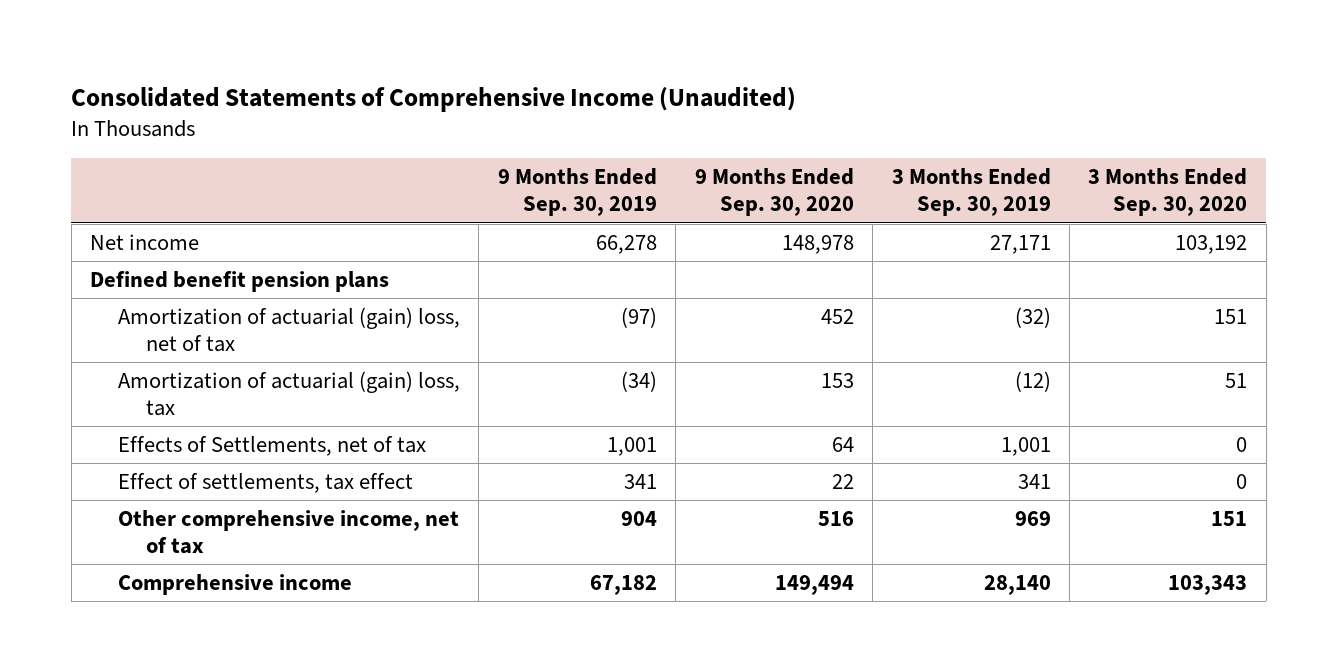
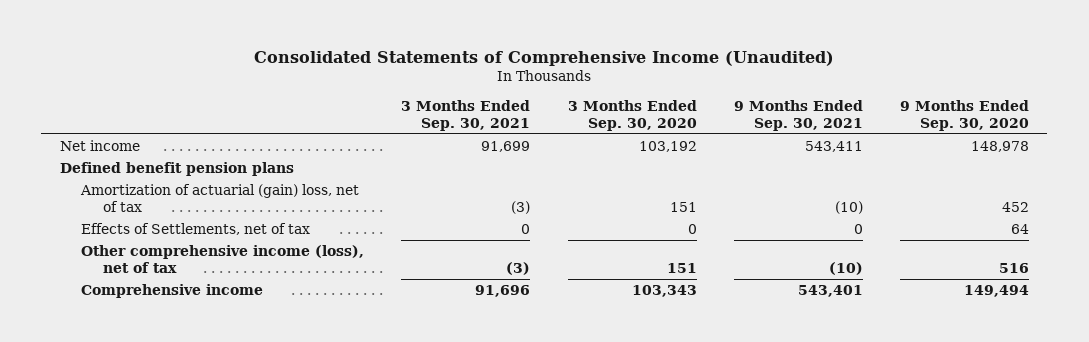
- | 9 Months Ended Sep. 30, 2019 | 9 Months Ended Sep. 30, 2020 | 3 Months Ended Sep. 30, 2019 | 3 Months Ended Sep. 30, 2020
+ | 3 Months Ended Sep. 30, 2021 | 3 Months Ended Sep. 30, 2020 | 9 Months Ended Sep. 30, 2021 | 9 Months Ended Sep. 30, 2020
- Amortization of actuarial (gain) loss, tax | (34) | 153 | (12) | 51
- Effect of settlements, tax effect | 341 | 22 | 341 | 0
- Other comprehensive income, net of tax | 904 | 516 | 969 | 151
+ Other comprehensive income (loss), net of tax | (3) | 151 | (10) | 516

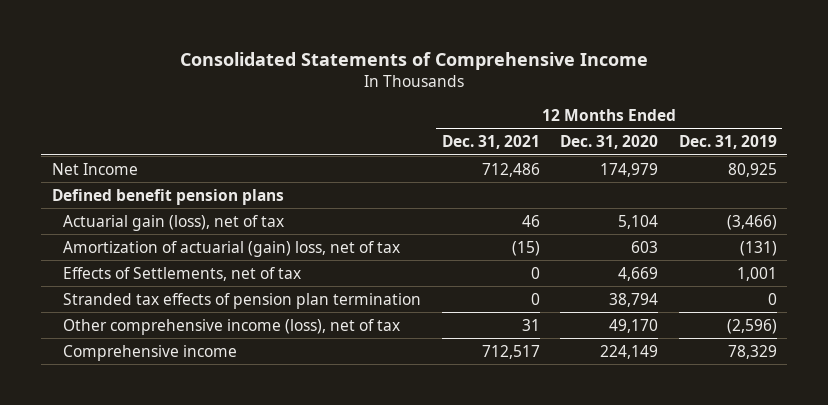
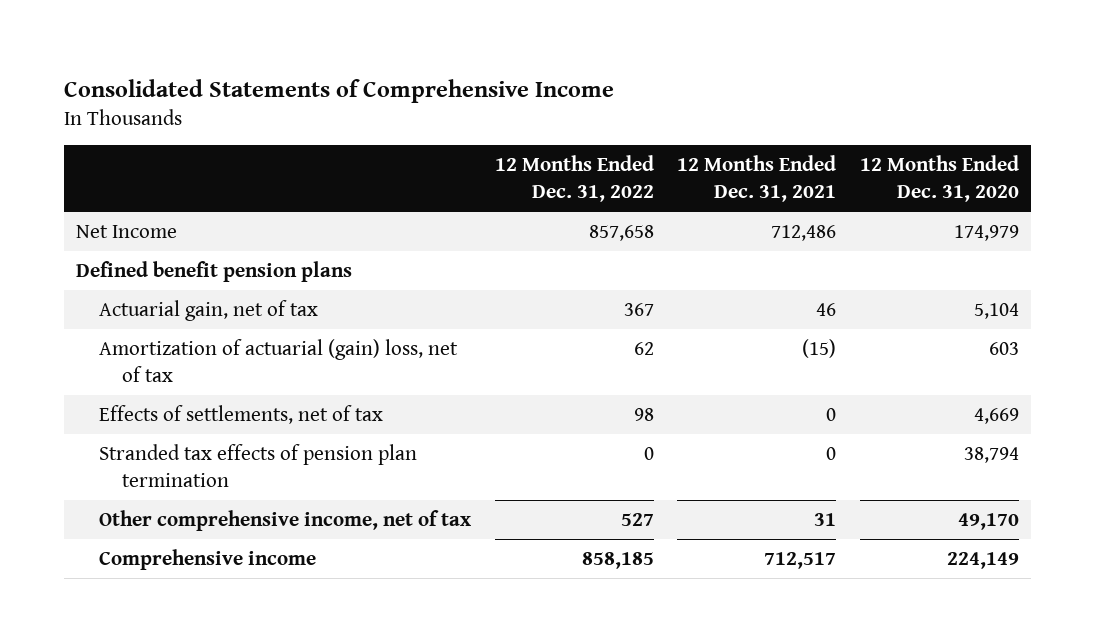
- | 12 Months Ended Dec. 31, 2021 | 12 Months Ended Dec. 31, 2020 | 12 Months Ended Dec. 31, 2019
+ | 12 Months Ended Dec. 31, 2022 | 12 Months Ended Dec. 31, 2021 | 12 Months Ended Dec. 31, 2020
- Actuarial gain (loss), net of tax | 46 | 5,104 | (3,466)
+ Actuarial gain, net of tax | 367 | 46 | 5,104
- Effects of Settlements, net of tax | 0 | 4,669 | 1,001
+ Effects of settlements, net of tax | 98 | 0 | 4,669
- Other comprehensive income (loss), net of tax | 31 | 49,170 | (2,596)
+ Other comprehensive income, net of tax | 527 | 31 | 49,170

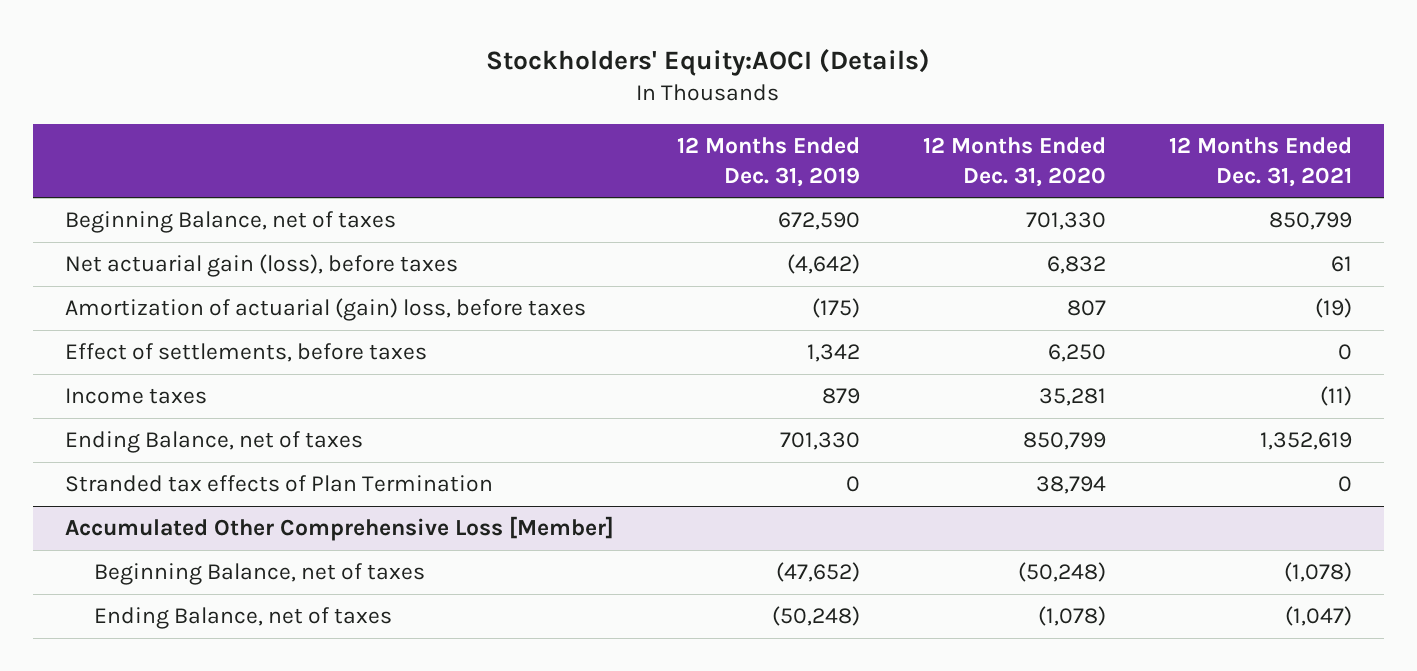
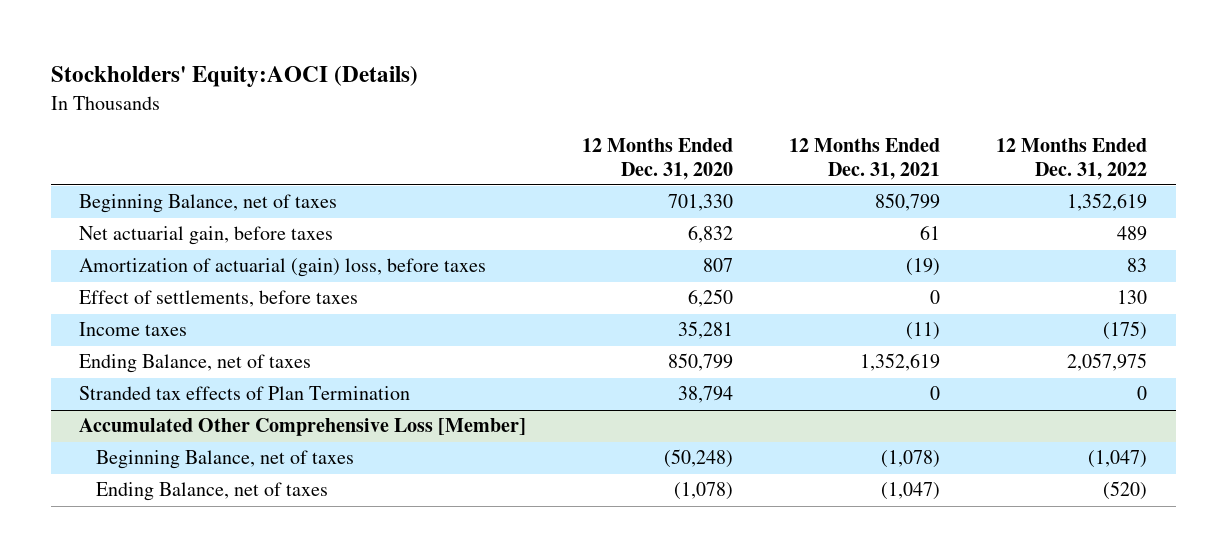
- | 12 Months Ended Dec. 31, 2019 | 12 Months Ended Dec. 31, 2020 | 12 Months Ended Dec. 31, 2021
+ | 12 Months Ended Dec. 31, 2020 | 12 Months Ended Dec. 31, 2021 | 12 Months Ended Dec. 31, 2022
- Net actuarial gain (loss), before taxes | (4,642) | 6,832 | 61
+ Net actuarial gain, before taxes | 6,832 | 61 | 489

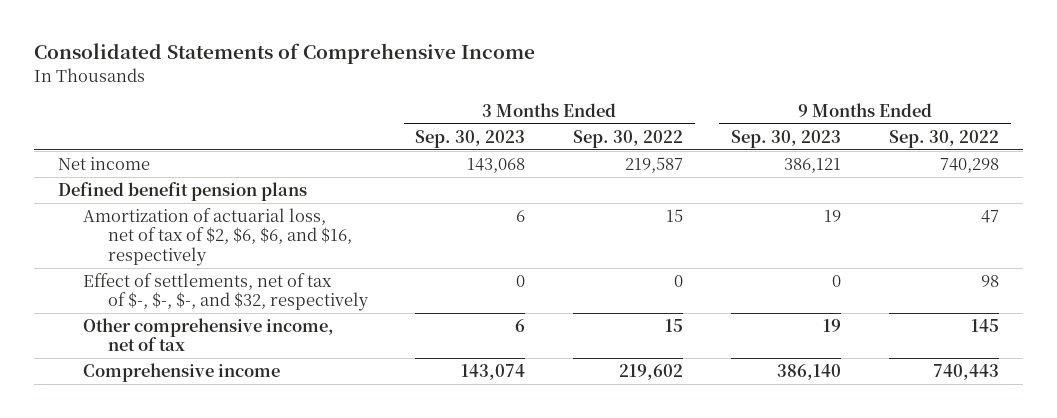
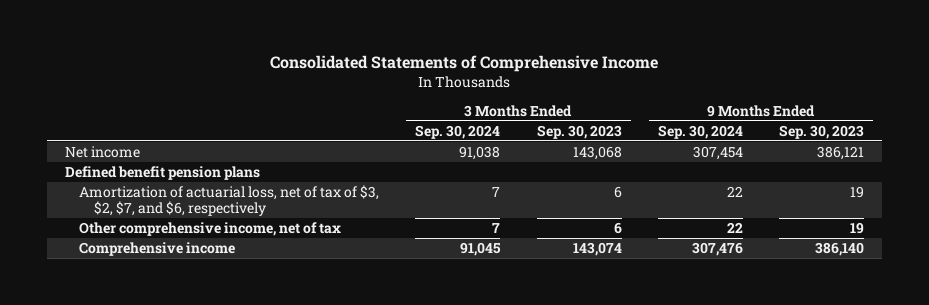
- | 3 Months Ended Sep. 30, 2023 | 3 Months Ended Sep. 30, 2022 | 9 Months Ended Sep. 30, 2023 | 9 Months Ended Sep. 30, 2022
+ | 3 Months Ended Sep. 30, 2024 | 3 Months Ended Sep. 30, 2023 | 9 Months Ended Sep. 30, 2024 | 9 Months Ended Sep. 30, 2023
- Amortization of actuarial loss, net of tax of $2, $6, $6, and $16, respectively | 6 | 15 | 19 | 47
- Effect of settlements, net of tax of $-, $-, $-, and $32, respectively | 0 | 0 | 0 | 98
+ Amortization of actuarial loss, net of tax of $3, $2, $7, and $6, respectively | 7 | 6 | 22 | 19

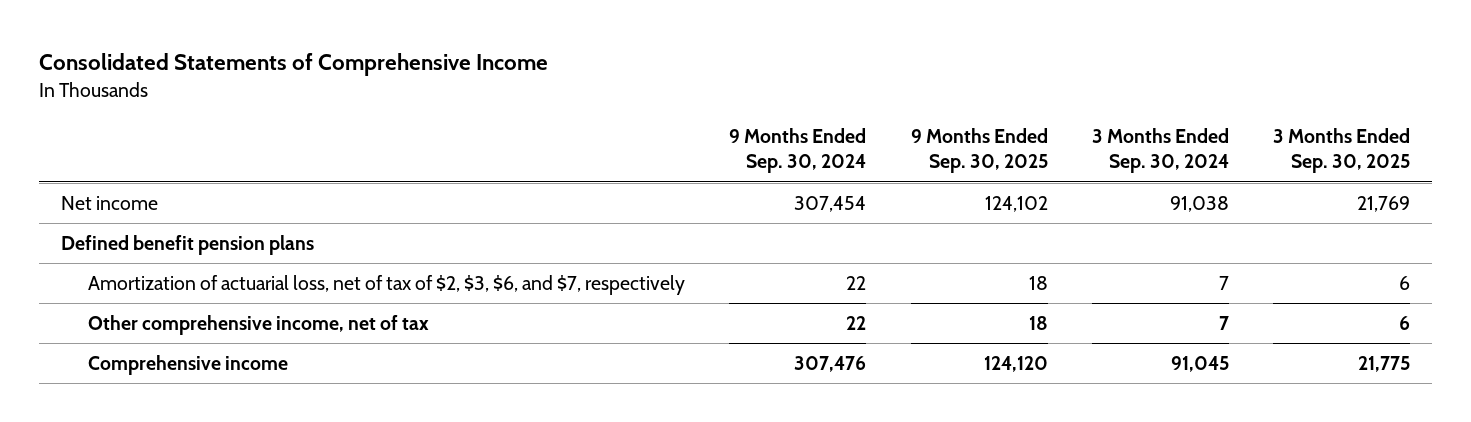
- | 3 Months Ended Sep. 30, 2024 | 3 Months Ended Sep. 30, 2023 | 9 Months Ended Sep. 30, 2024 | 9 Months Ended Sep. 30, 2023
+ | 9 Months Ended Sep. 30, 2024 | 9 Months Ended Sep. 30, 2025 | 3 Months Ended Sep. 30, 2024 | 3 Months Ended Sep. 30, 2025
- Amortization of actuarial loss, net of tax of $3, $2, $7, and $6, respectively | 7 | 6 | 22 | 19
+ Amortization of actuarial loss, net of tax of $2, $3, $6, and $7, respectively | 22 | 18 | 7 | 6

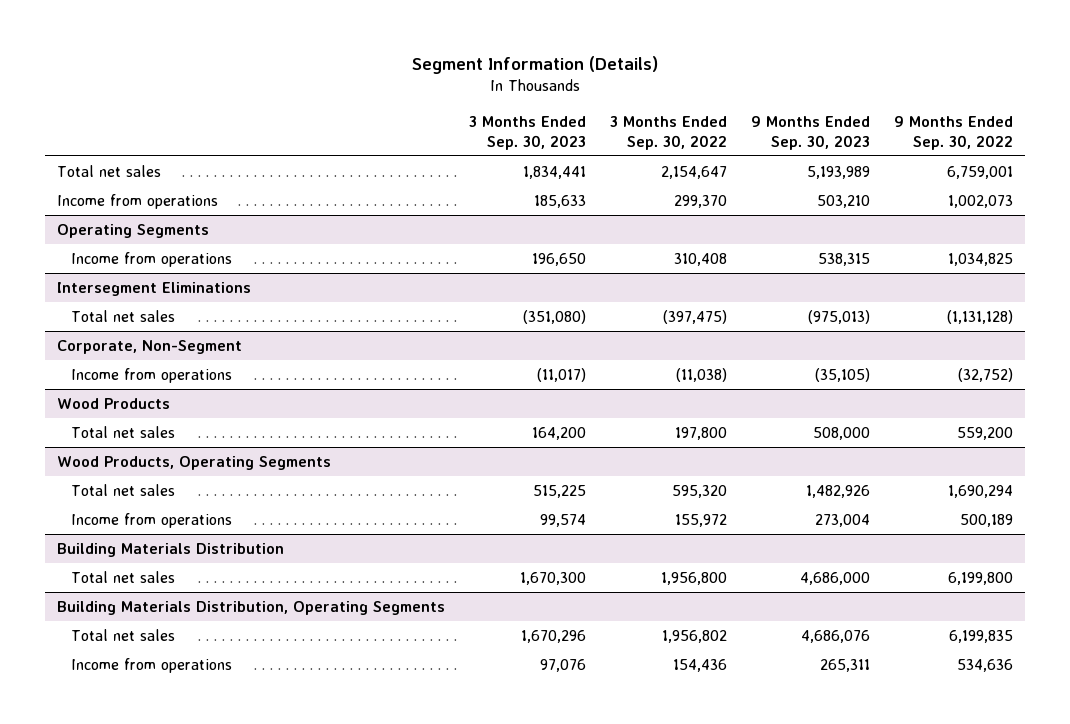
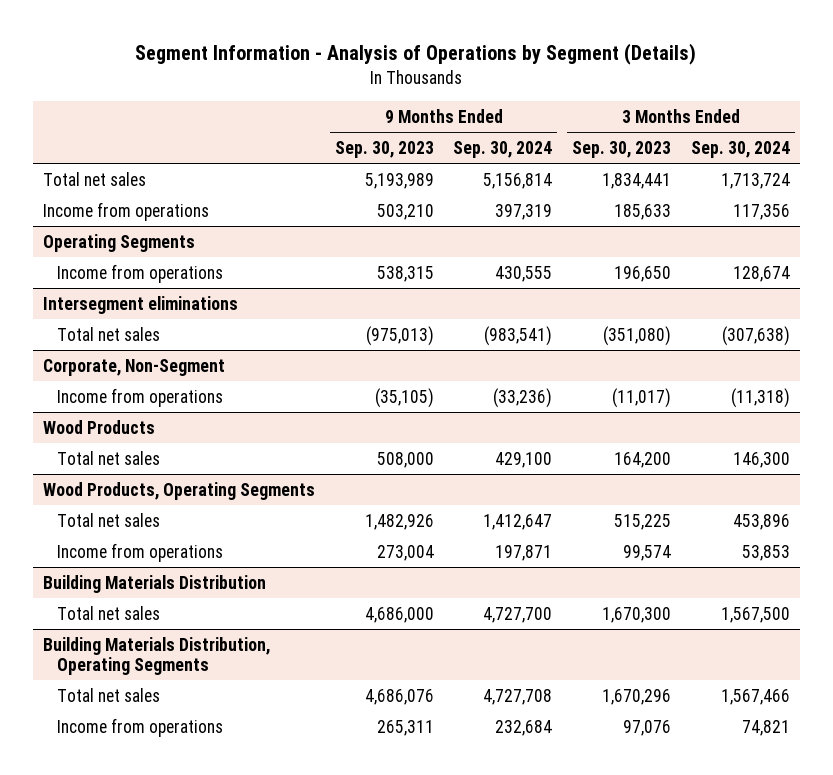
- Segment Information (Details)
+ Segment Information - Analysis of Operations by Segment (Details)
- | 3 Months Ended Sep. 30, 2023 | 3 Months Ended Sep. 30, 2022 | 9 Months Ended Sep. 30, 2023 | 9 Months Ended Sep. 30, 2022
+ | 9 Months Ended Sep. 30, 2023 | 9 Months Ended Sep. 30, 2024 | 3 Months Ended Sep. 30, 2023 | 3 Months Ended Sep. 30, 2024
- Intersegment Eliminations
+ Intersegment eliminations

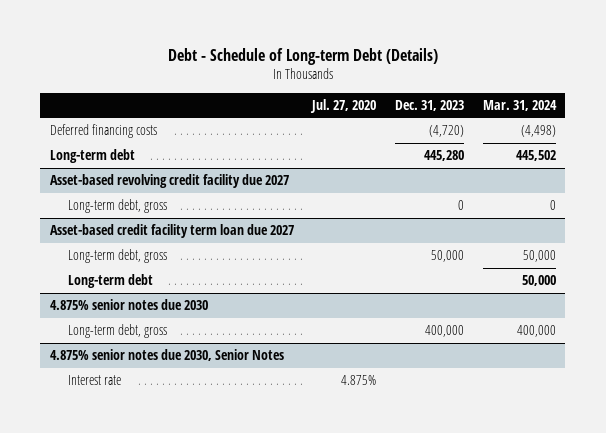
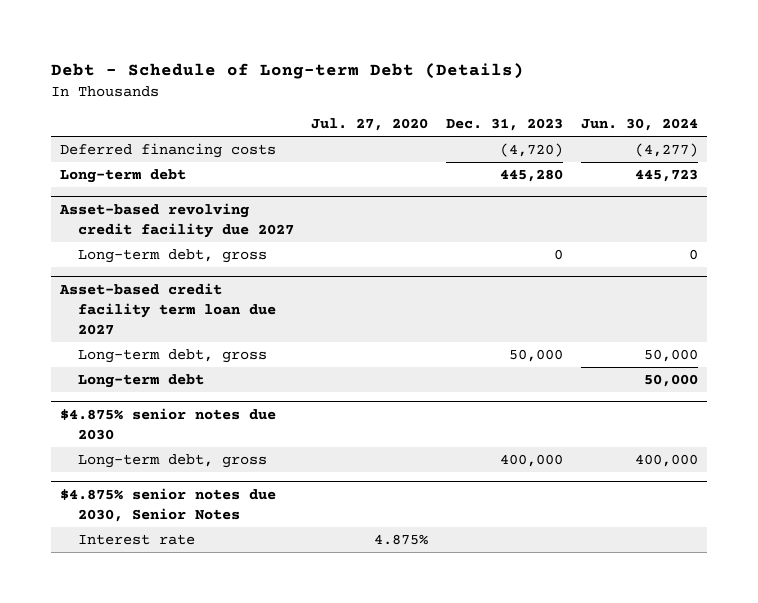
- | Jul. 27, 2020 | Dec. 31, 2023 | Mar. 31, 2024
+ | Jul. 27, 2020 | Dec. 31, 2023 | Jun. 30, 2024
- 4.875% senior notes due 2030
+ $4.875% senior notes due 2030
- 4.875% senior notes due 2030, Senior Notes
+ $4.875% senior notes due 2030, Senior Notes

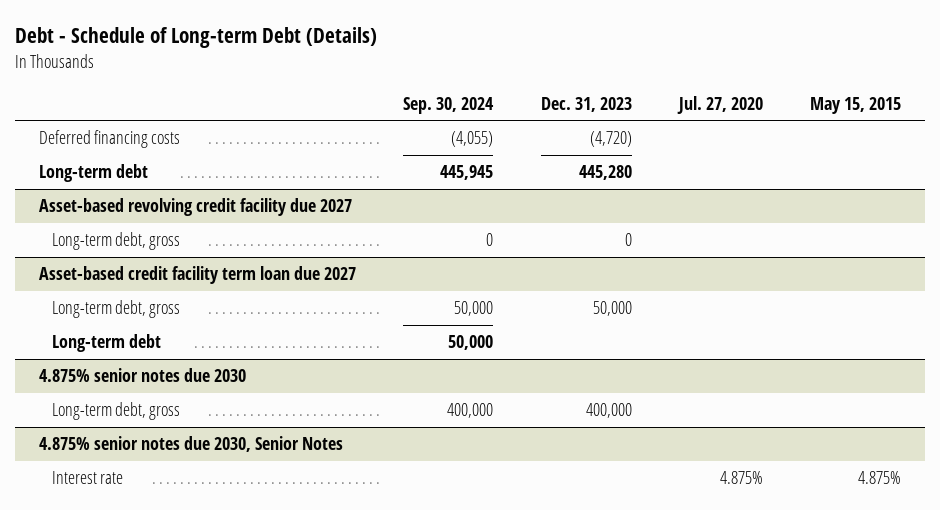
- | Jul. 27, 2020 | Dec. 31, 2023 | Jun. 30, 2024
+ | Sep. 30, 2024 | Dec. 31, 2023 | Jul. 27, 2020 | May 15, 2015
- $4.875% senior notes due 2030
+ 4.875% senior notes due 2030
- $4.875% senior notes due 2030, Senior Notes
+ 4.875% senior notes due 2030, Senior Notes

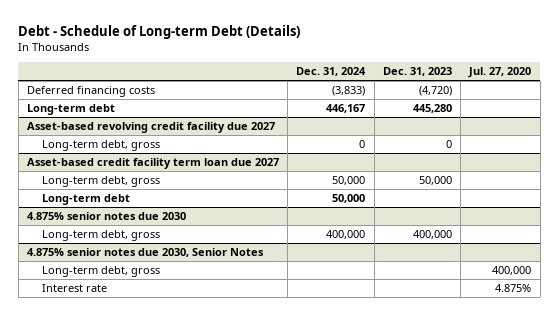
- | Sep. 30, 2024 | Dec. 31, 2023 | Jul. 27, 2020 | May 15, 2015
+ | Dec. 31, 2024 | Dec. 31, 2023 | Jul. 27, 2020
@ 4.875% senior notes due 2030, Senior Notes
+ Long-term debt, gross | | | 400,000

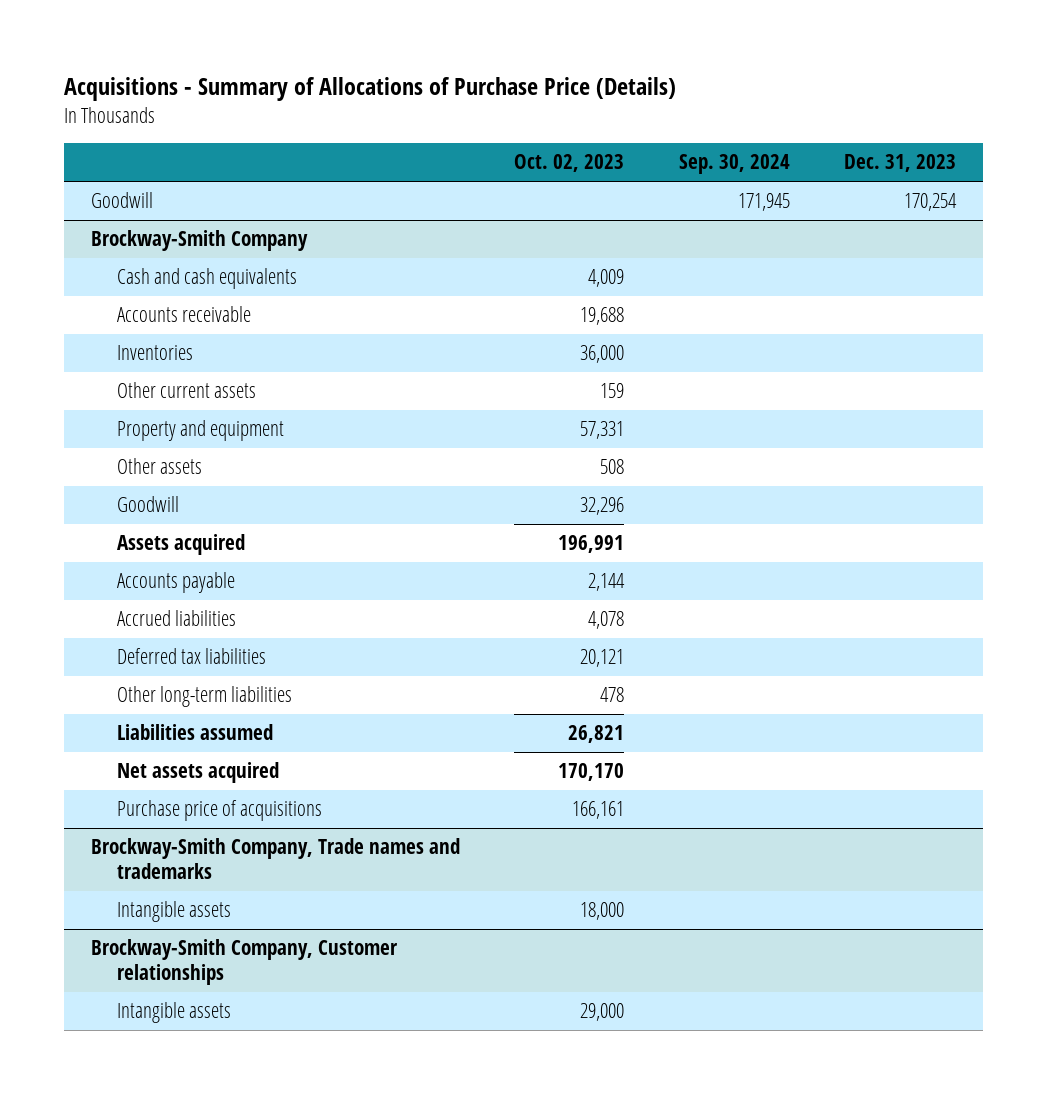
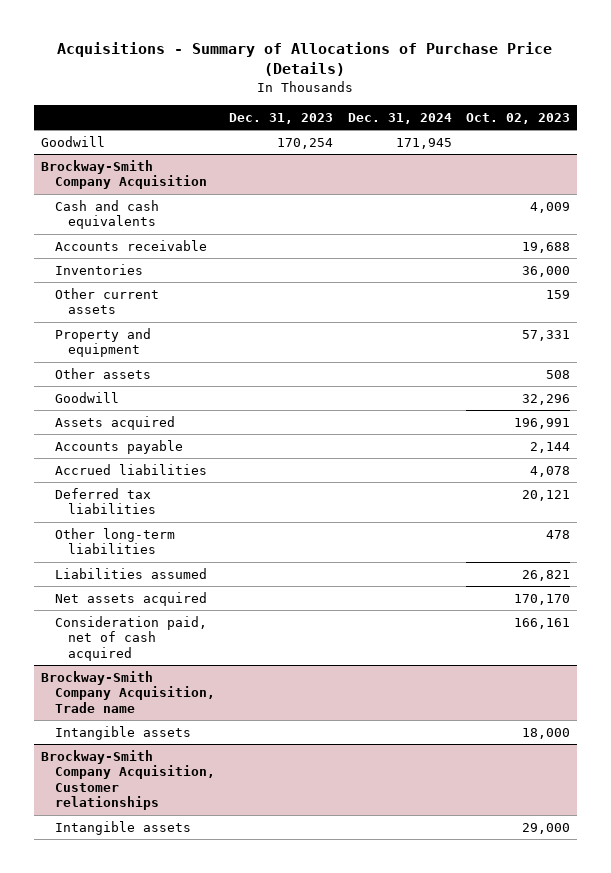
- | Oct. 02, 2023 | Sep. 30, 2024 | Dec. 31, 2023
+ | Dec. 31, 2023 | Dec. 31, 2024 | Oct. 02, 2023
- Brockway-Smith Company
+ Brockway-Smith Company Acquisition
- Purchase price of acquisitions | 166,161 | |
- Brockway-Smith Company, Trade names and trademarks
+ Consideration paid, net of cash acquired | | | 166,161
+ Brockway-Smith Company Acquisition, Trade name
- Brockway-Smith Company, Customer relationships
+ Brockway-Smith Company Acquisition, Customer relationships

